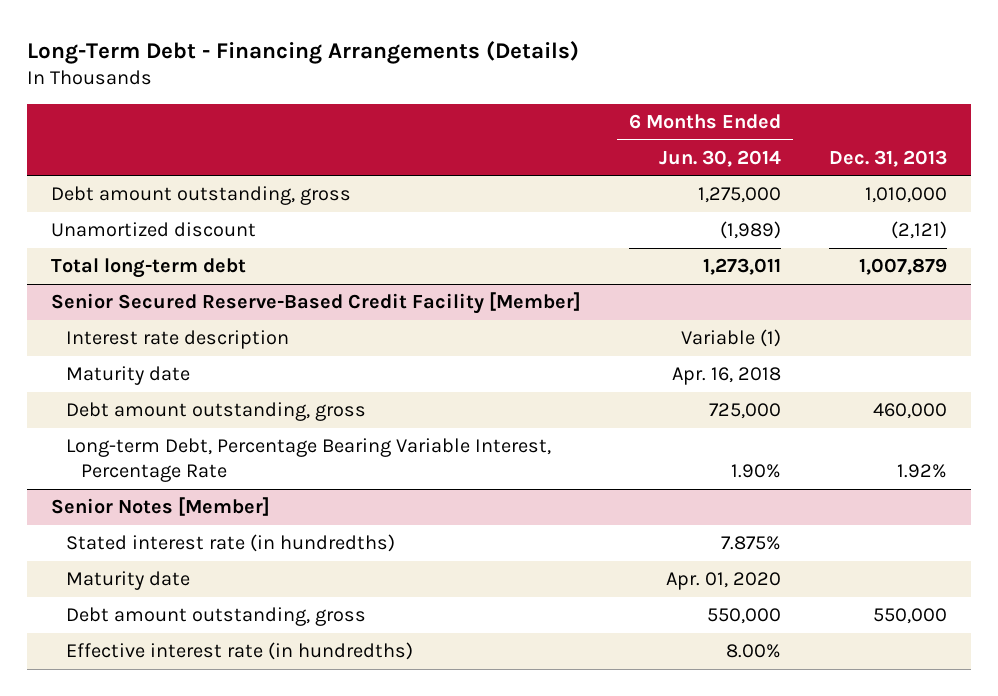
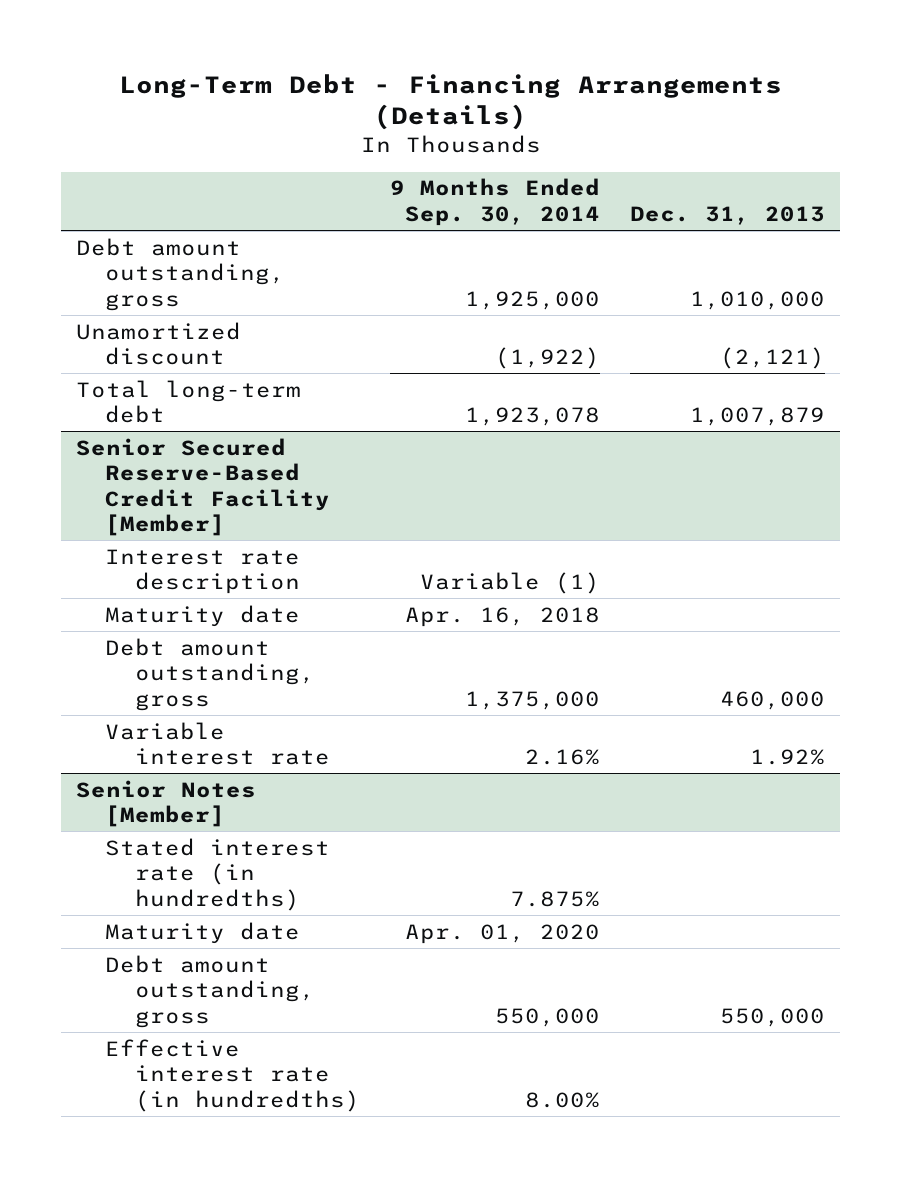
- | 6 Months Ended Jun. 30, 2014 | Dec. 31, 2013
+ | 9 Months Ended Sep. 30, 2014 | Dec. 31, 2013
@ Senior Secured Reserve-Based Credit Facility [Member]
- Long-term Debt, Percentage Bearing Variable Interest, Percentage Rate | 1.90% | 1.92%
+ Variable interest rate | 2.16% | 1.92%

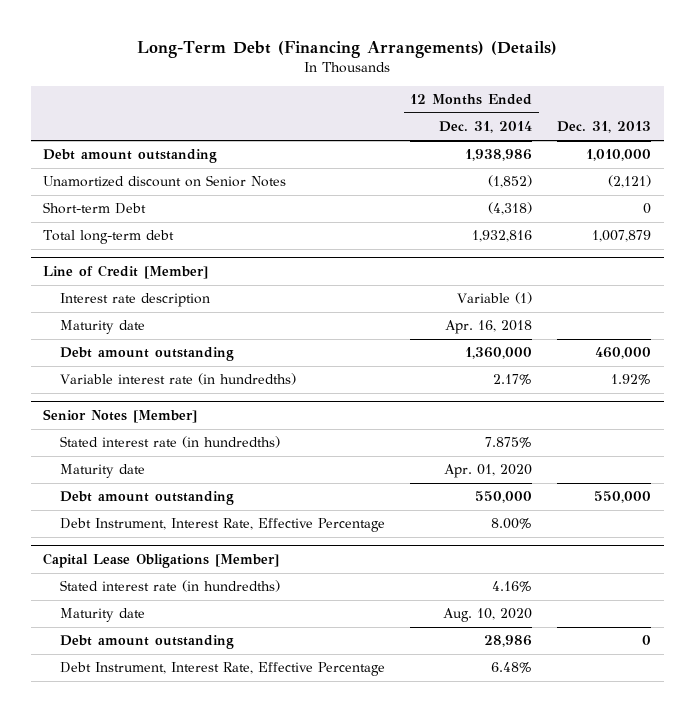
- Long-Term Debt - Financing Arrangements (Details)
+ Long-Term Debt (Financing Arrangements) (Details)
- | 9 Months Ended Sep. 30, 2014 | Dec. 31, 2013
+ | 12 Months Ended Dec. 31, 2014 | Dec. 31, 2013
- Debt amount outstanding, gross | 1,925,000 | 1,010,000
- Unamortized discount | (1,922) | (2,121)
+ Debt amount outstanding | 1,938,986 | 1,010,000
+ Unamortized discount on Senior Notes | (1,852) | (2,121)
+ Short-term Debt | (4,318) | 0
- Senior Secured Reserve-Based Credit Facility [Member]
- Interest rate description | Variable (1) |
- Maturity date | Apr. 16, 2018 |
- Debt amount outstanding, gross | 1,375,000 | 460,000
- Variable interest rate | 2.16% | 1.92%
+ Line of Credit [Member]
+ Interest rate description | Variable (1) |
+ Maturity date | Apr. 16, 2018 |
+ Debt amount outstanding | 1,360,000 | 460,000
+ Variable interest rate (in hundredths) | 2.17% | 1.92%
@ Senior Notes [Member]
- Debt amount outstanding, gross | 550,000 | 550,000
- Effective interest rate (in hundredths) | 8.00% |
+ Debt amount outstanding | 550,000 | 550,000
+ Debt Instrument, Interest Rate, Effective Percentage | 8.00% |
+ Capital Lease Obligations [Member]
+ Stated interest rate (in hundredths) | 4.16% |
+ Maturity date | Aug. 10, 2020 |
+ Debt amount outstanding | 28,986 | 0
+ Debt Instrument, Interest Rate, Effective Percentage | 6.48% |

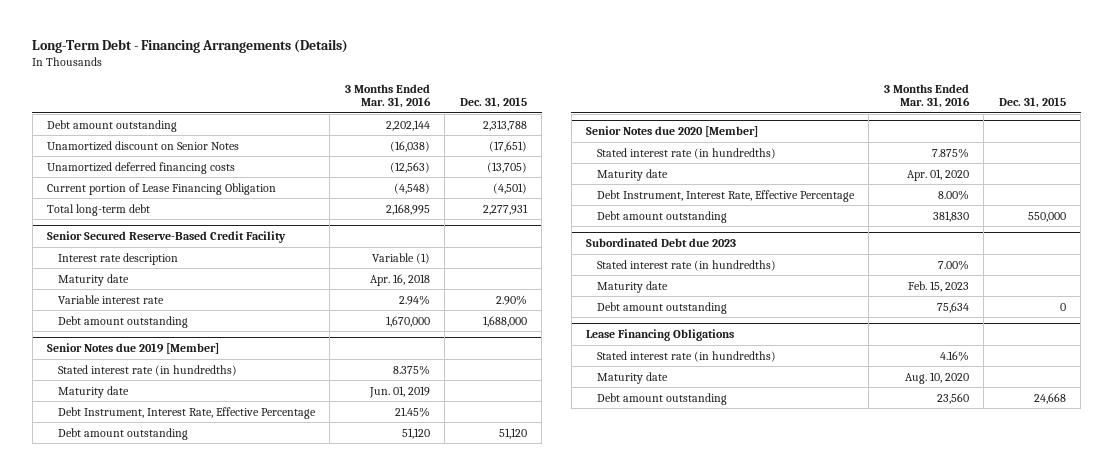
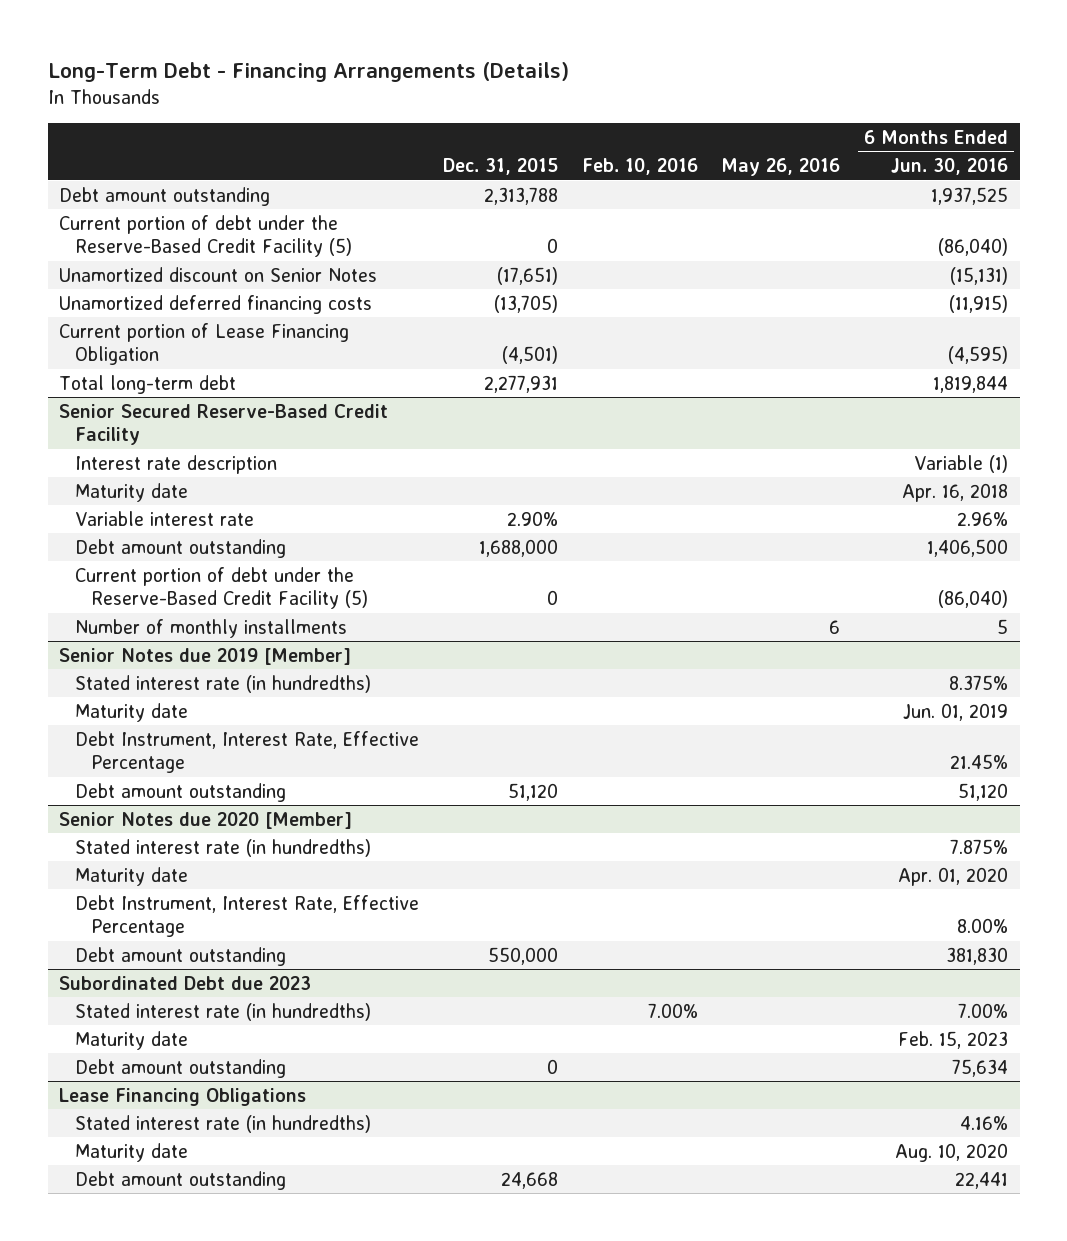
- | 3 Months Ended Mar. 31, 2016 | Dec. 31, 2015
+ | Dec. 31, 2015 | Feb. 10, 2016 | May 26, 2016 | 6 Months Ended Jun. 30, 2016
+ Current portion of debt under the Reserve-Based Credit Facility (5) | 0 | | | (86,040)
@ Senior Secured Reserve-Based Credit Facility
+ Current portion of debt under the Reserve-Based Credit Facility (5) | 0 | | | (86,040)
+ Number of monthly installments | | | 6 | 5

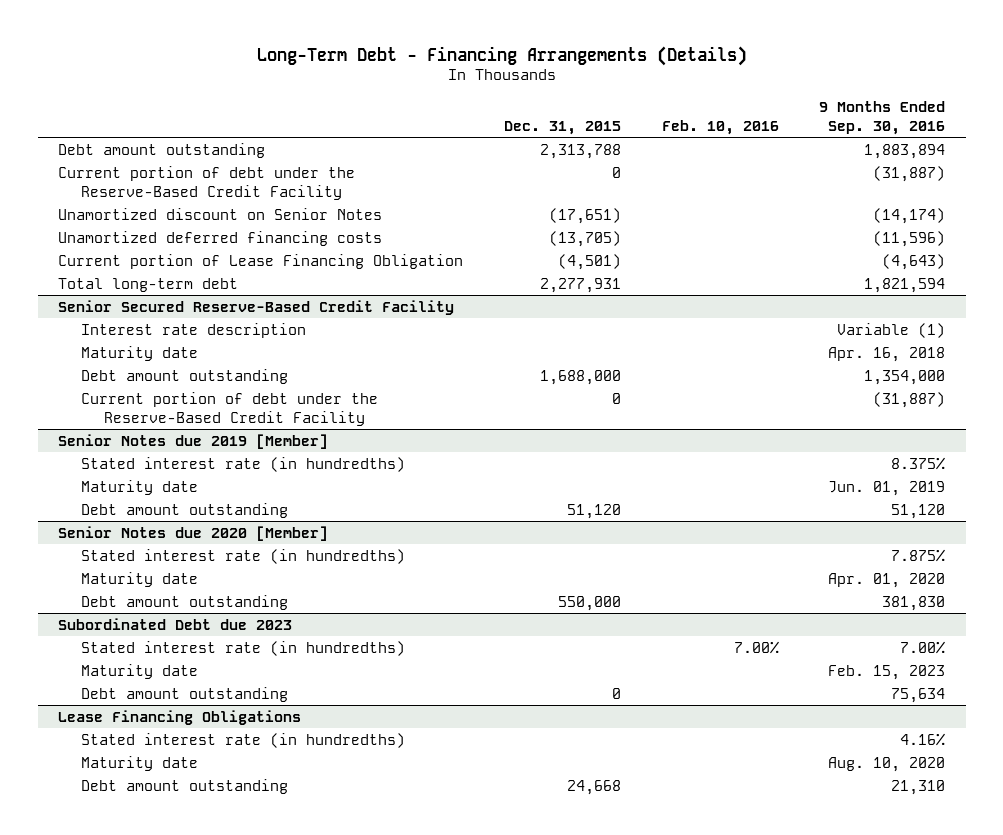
- | Dec. 31, 2015 | Feb. 10, 2016 | May 26, 2016 | 6 Months Ended Jun. 30, 2016
+ | Dec. 31, 2015 | Feb. 10, 2016 | 9 Months Ended Sep. 30, 2016
- Current portion of debt under the Reserve-Based Credit Facility (5) | 0 | | | (86,040)
+ Current portion of debt under the Reserve-Based Credit Facility | 0 | | (31,887)
@ Senior Secured Reserve-Based Credit Facility
- Variable interest rate | 2.90% | | | 2.96%
- Current portion of debt under the Reserve-Based Credit Facility (5) | 0 | | | (86,040)
- Number of monthly installments | | | 6 | 5
+ Current portion of debt under the Reserve-Based Credit Facility | 0 | | (31,887)
@ Senior Notes due 2019 [Member]
- Debt Instrument, Interest Rate, Effective Percentage | | | | 21.45%
@ Senior Notes due 2020 [Member]
- Debt Instrument, Interest Rate, Effective Percentage | | | | 8.00%

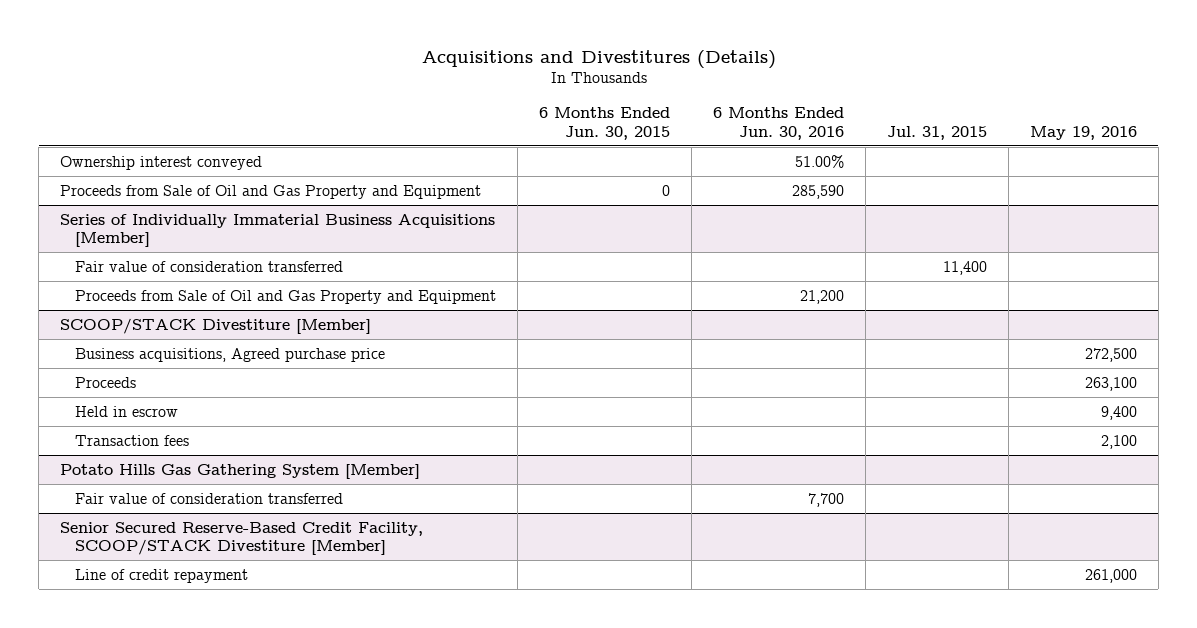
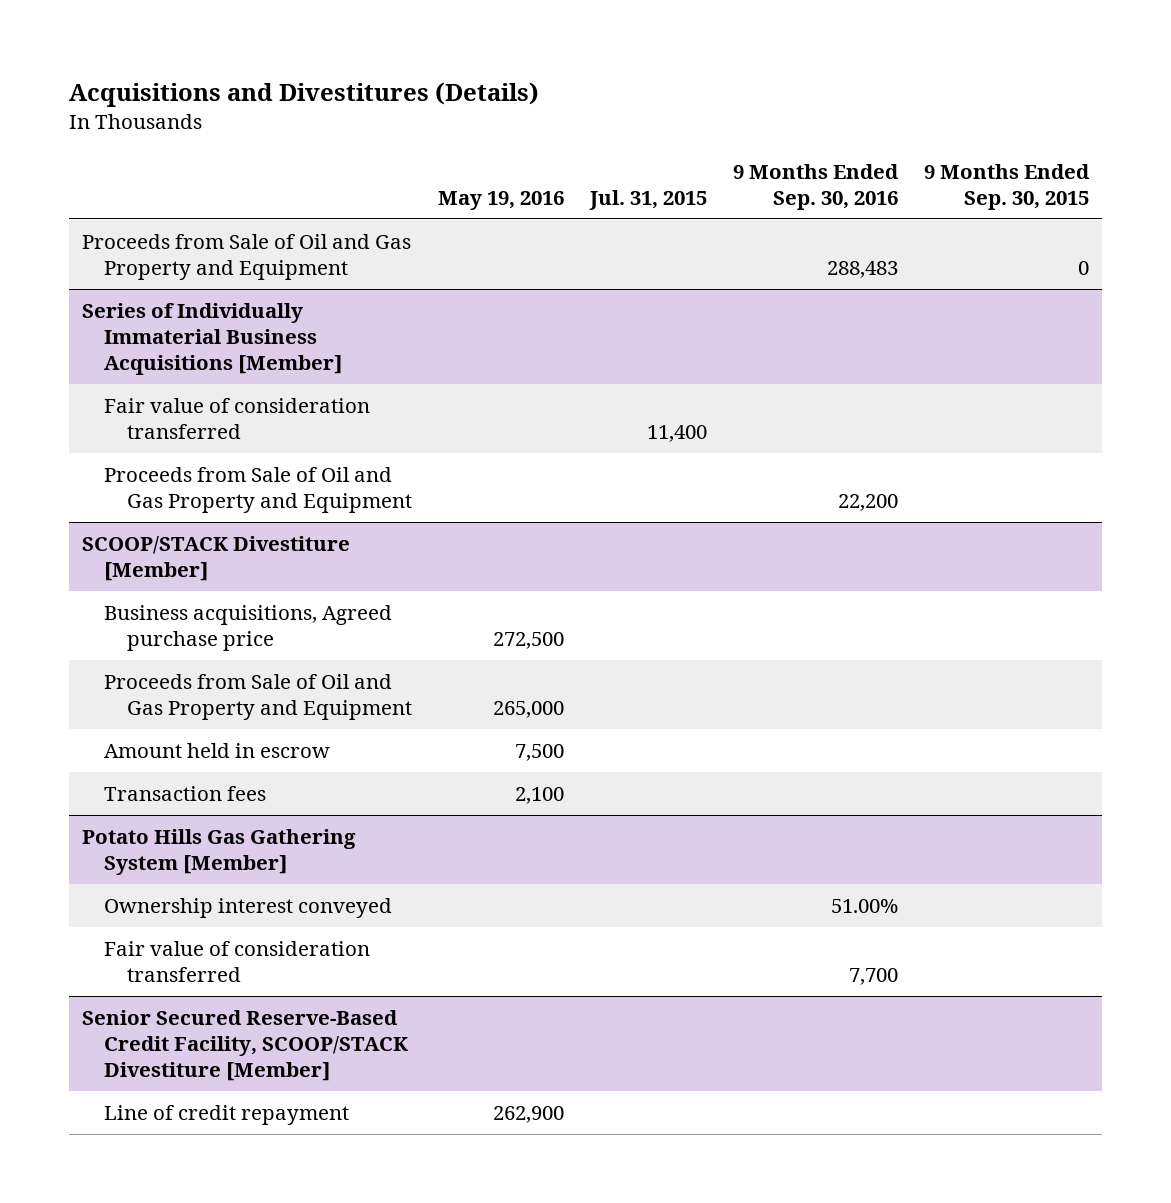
- | 6 Months Ended Jun. 30, 2015 | 6 Months Ended Jun. 30, 2016 | Jul. 31, 2015 | May 19, 2016
+ | May 19, 2016 | Jul. 31, 2015 | 9 Months Ended Sep. 30, 2016 | 9 Months Ended Sep. 30, 2015
- Ownership interest conveyed | | 51.00% | |
@ SCOOP/STACK Divestiture [Member]
- Proceeds | | | | 263,100
- Held in escrow | | | | 9,400
+ Proceeds from Sale of Oil and Gas Property and Equipment | 265,000 | | |
+ Amount held in escrow | 7,500 | | |
@ Potato Hills Gas Gathering System [Member]
+ Ownership interest conveyed | | | 51.00% |
@ Senior Secured Reserve-Based Credit Facility, SCOOP/STACK Divestiture [Member]
- Line of credit repayment | | | | 261,000
+ Line of credit repayment | 262,900 | | |

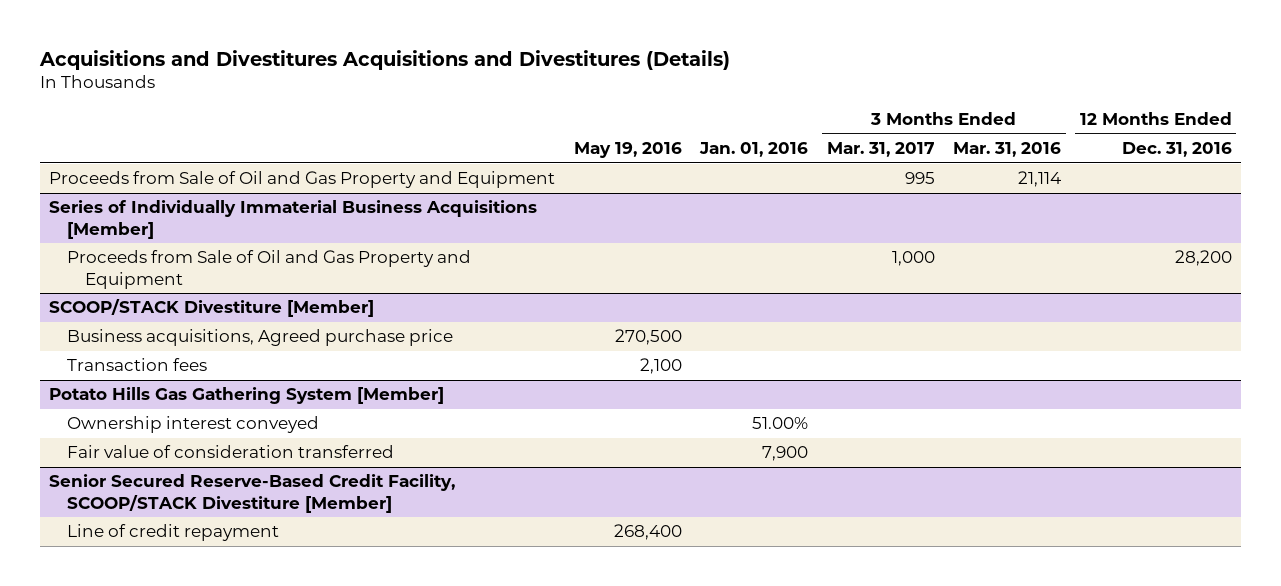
- Acquisitions and Divestitures (Details)
+ Acquisitions and Divestitures Acquisitions and Divestitures (Details)
- | May 19, 2016 | Jul. 31, 2015 | 9 Months Ended Sep. 30, 2016 | 9 Months Ended Sep. 30, 2015
+ | May 19, 2016 | Jan. 01, 2016 | 3 Months Ended Mar. 31, 2017 | 3 Months Ended Mar. 31, 2016 | 12 Months Ended Dec. 31, 2016
@ Series of Individually Immaterial Business Acquisitions [Member]
- Fair value of consideration transferred | | 11,400 | |
@ SCOOP/STACK Divestiture [Member]
- Business acquisitions, Agreed purchase price | 272,500 | | |
- Proceeds from Sale of Oil and Gas Property and Equipment | 265,000 | | |
- Amount held in escrow | 7,500 | | |
+ Business acquisitions, Agreed purchase price | 270,500 | | | |
@ Senior Secured Reserve-Based Credit Facility, SCOOP/STACK Divestiture [Member]
- Line of credit repayment | 262,900 | | |
+ Line of credit repayment | 268,400 | | | |

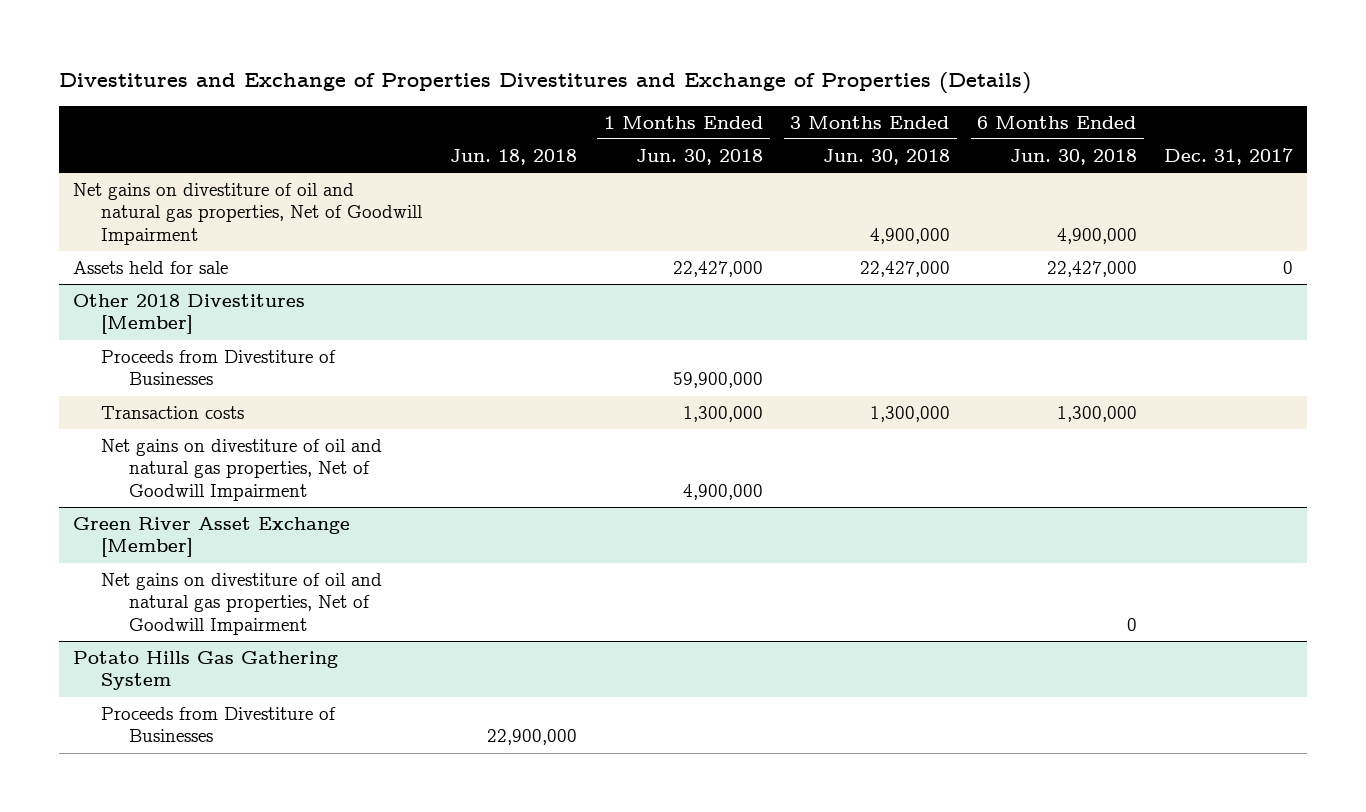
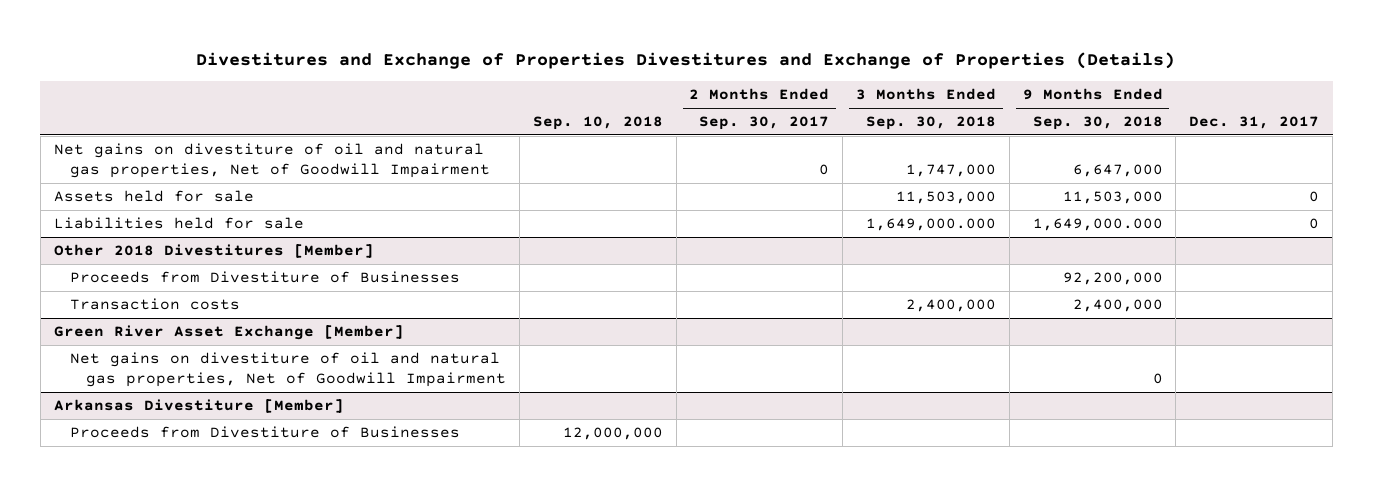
- | Jun. 18, 2018 | 1 Months Ended Jun. 30, 2018 | 3 Months Ended Jun. 30, 2018 | 6 Months Ended Jun. 30, 2018 | Dec. 31, 2017
+ | Sep. 10, 2018 | 2 Months Ended Sep. 30, 2017 | 3 Months Ended Sep. 30, 2018 | 9 Months Ended Sep. 30, 2018 | Dec. 31, 2017
+ Liabilities held for sale | | | 1,649,000.000 | 1,649,000.000 | 0
@ Other 2018 Divestitures [Member]
- Net gains on divestiture of oil and natural gas properties, Net of Goodwill Impairment | | 4,900,000 | | |
- Potato Hills Gas Gathering System
- Proceeds from Divestiture of Businesses | 22,900,000 | | | |
+ Arkansas Divestiture [Member]
+ Proceeds from Divestiture of Businesses | 12,000,000 | | | |

